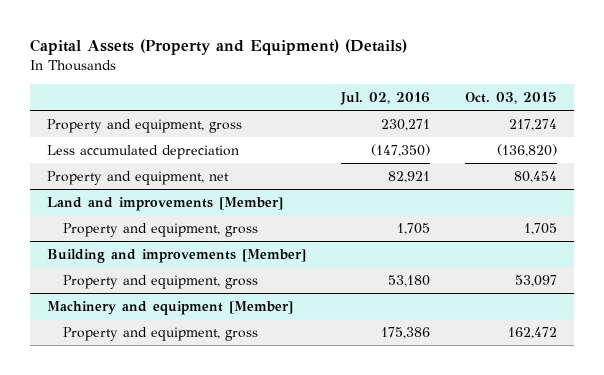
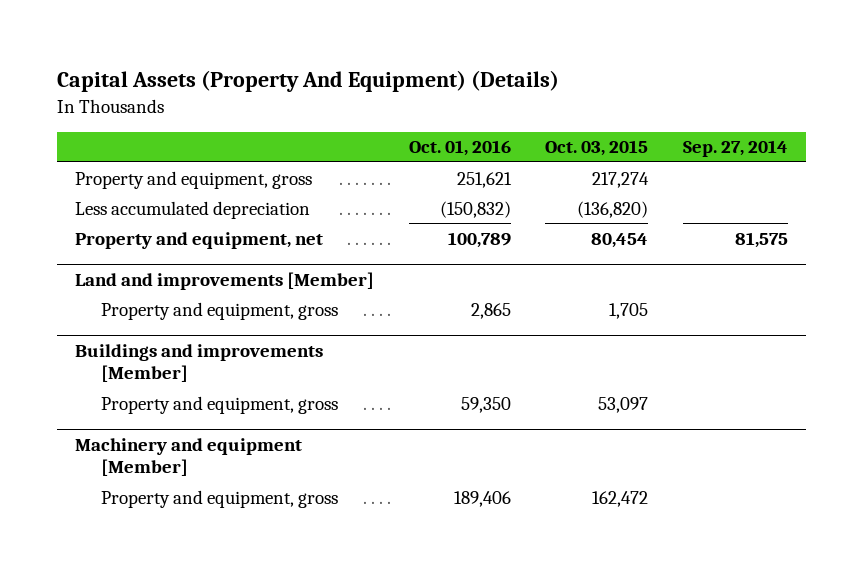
- Capital Assets (Property and Equipment) (Details)
+ Capital Assets (Property And Equipment) (Details)
- | Jul. 02, 2016 | Oct. 03, 2015
+ | Oct. 01, 2016 | Oct. 03, 2015 | Sep. 27, 2014
- Building and improvements [Member]
+ Buildings and improvements [Member]

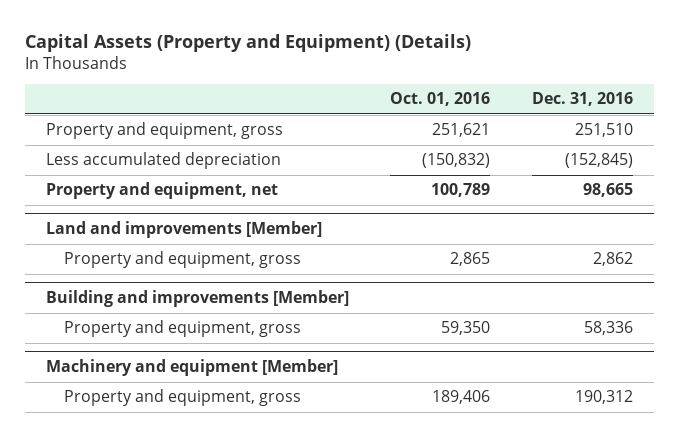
- Capital Assets (Property And Equipment) (Details)
+ Capital Assets (Property and Equipment) (Details)
- | Oct. 01, 2016 | Oct. 03, 2015 | Sep. 27, 2014
+ | Oct. 01, 2016 | Dec. 31, 2016
- Buildings and improvements [Member]
+ Building and improvements [Member]

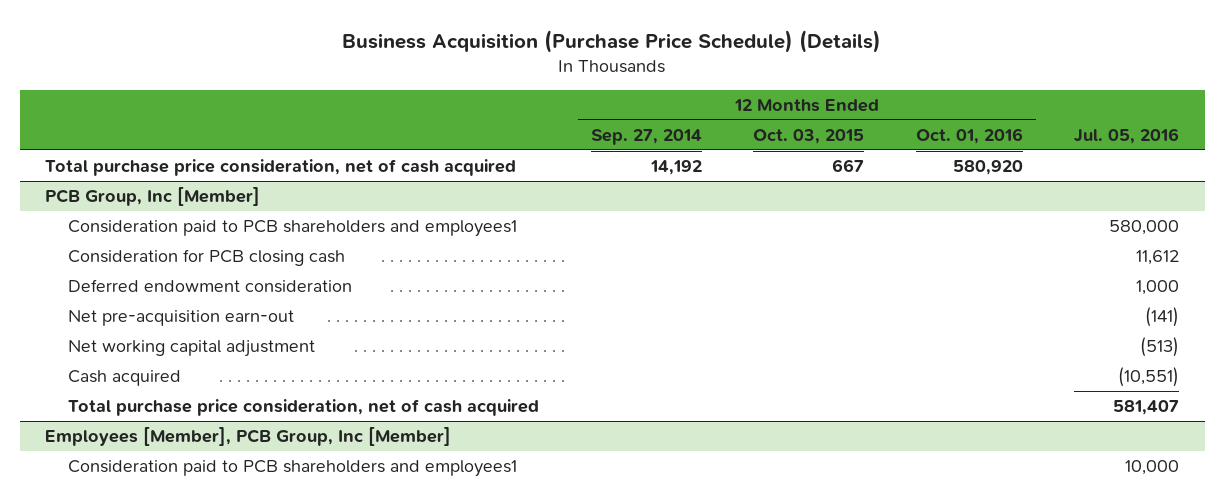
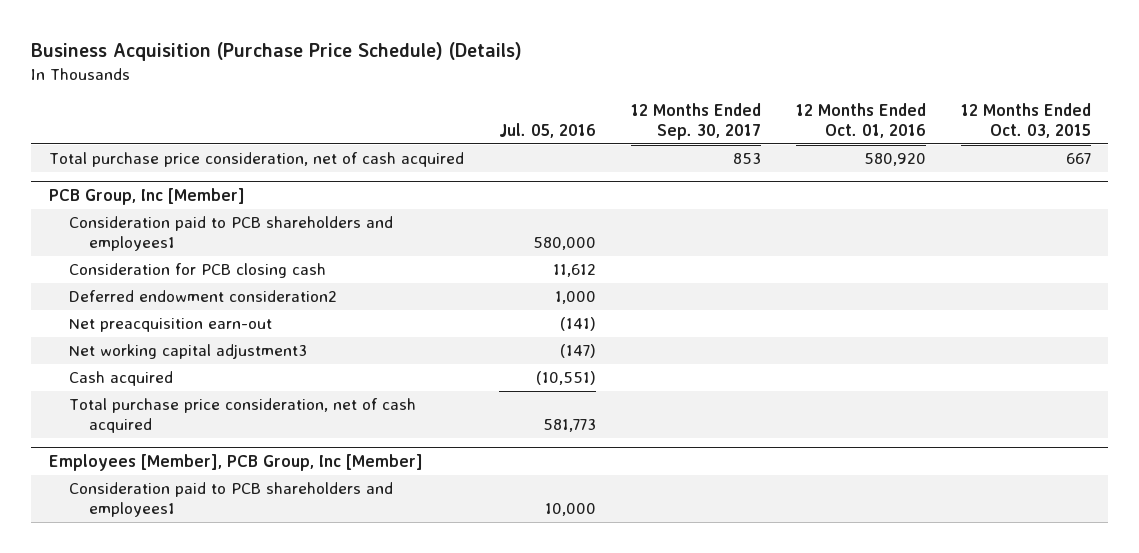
- | 12 Months Ended Sep. 27, 2014 | 12 Months Ended Oct. 03, 2015 | 12 Months Ended Oct. 01, 2016 | Jul. 05, 2016
+ | Jul. 05, 2016 | 12 Months Ended Sep. 30, 2017 | 12 Months Ended Oct. 01, 2016 | 12 Months Ended Oct. 03, 2015
@ PCB Group, Inc [Member]
- Deferred endowment consideration | | | | 1,000
- Net pre-acquisition earn-out | | | | (141)
- Net working capital adjustment | | | | (513)
+ Deferred endowment consideration2 | 1,000 | | |
+ Net preacquisition earn-out | (141) | | |
+ Net working capital adjustment3 | (147) | | |
- Total purchase price consideration, net of cash acquired | | | | 581,407
+ Total purchase price consideration, net of cash acquired | 581,773 | | |

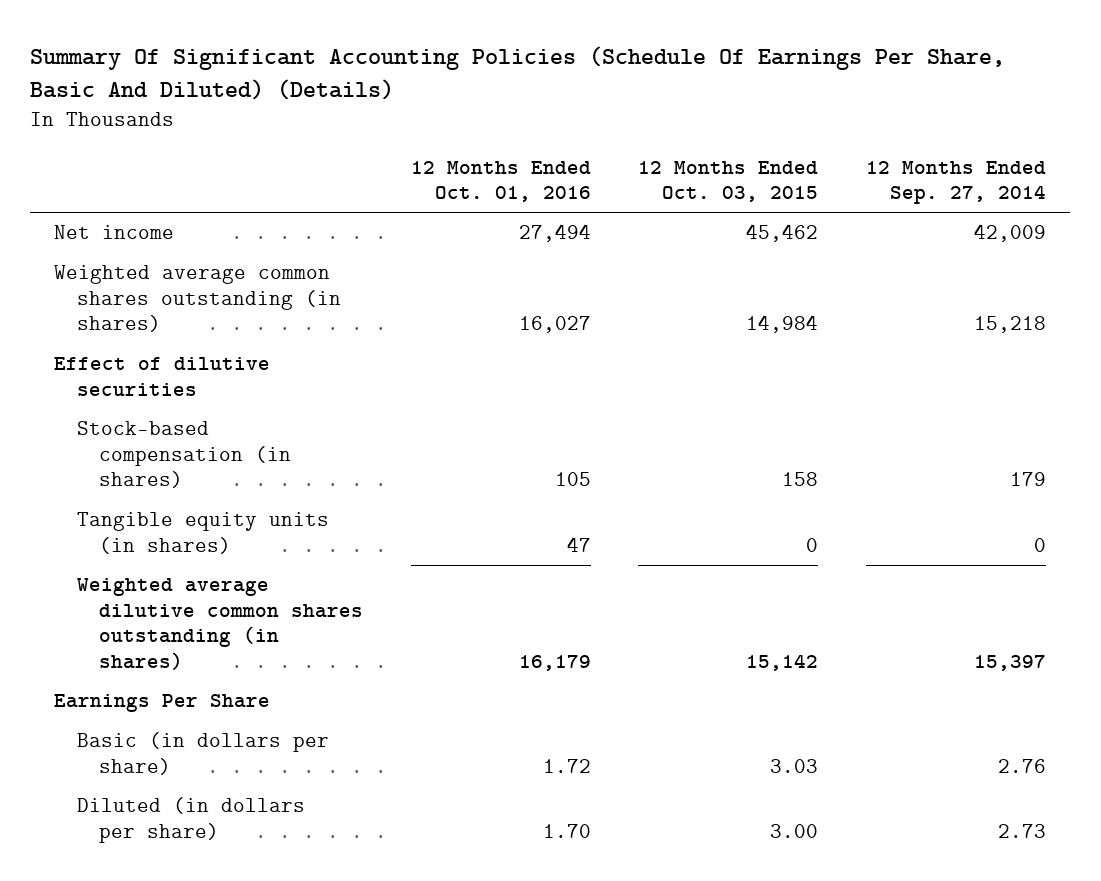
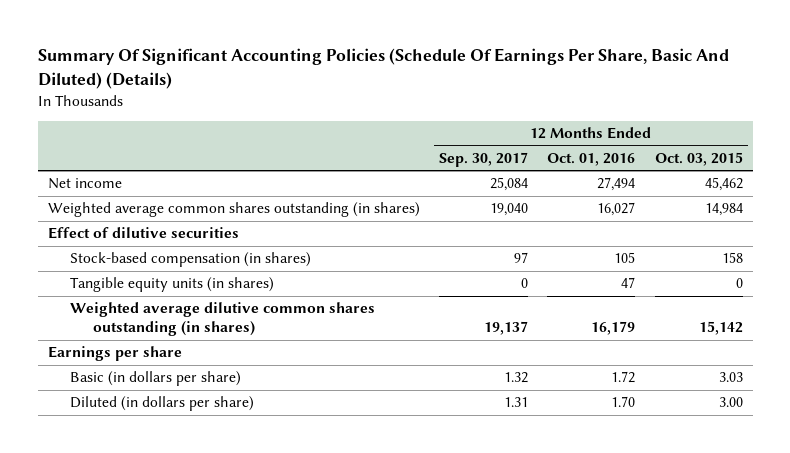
- | 12 Months Ended Oct. 01, 2016 | 12 Months Ended Oct. 03, 2015 | 12 Months Ended Sep. 27, 2014
+ | 12 Months Ended Sep. 30, 2017 | 12 Months Ended Oct. 01, 2016 | 12 Months Ended Oct. 03, 2015
- Earnings Per Share
+ Earnings per share

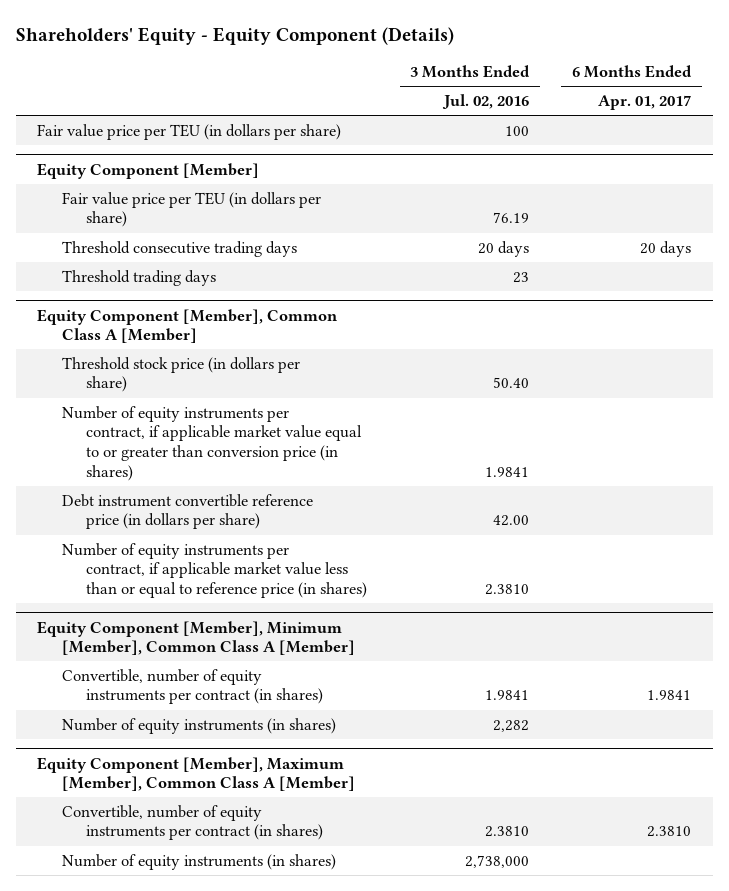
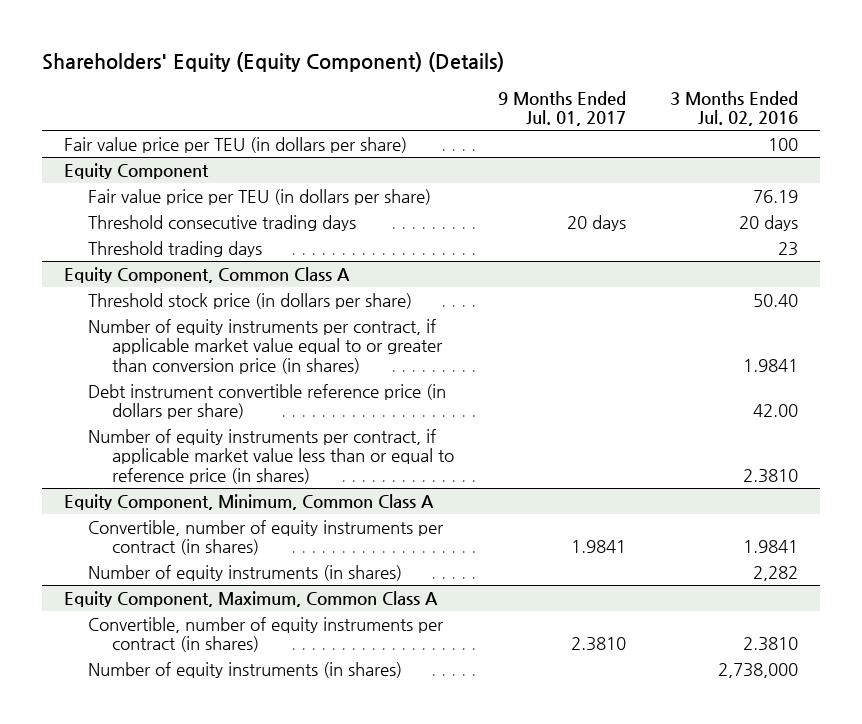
- Shareholders' Equity - Equity Component (Details)
+ Shareholders' Equity (Equity Component) (Details)
- | 3 Months Ended Jul. 02, 2016 | 6 Months Ended Apr. 01, 2017
+ | 9 Months Ended Jul. 01, 2017 | 3 Months Ended Jul. 02, 2016
- Equity Component [Member]
+ Equity Component
- Equity Component [Member], Common Class A [Member]
+ Equity Component, Common Class A
- Equity Component [Member], Minimum [Member], Common Class A [Member]
+ Equity Component, Minimum, Common Class A
- Equity Component [Member], Maximum [Member], Common Class A [Member]
+ Equity Component, Maximum, Common Class A

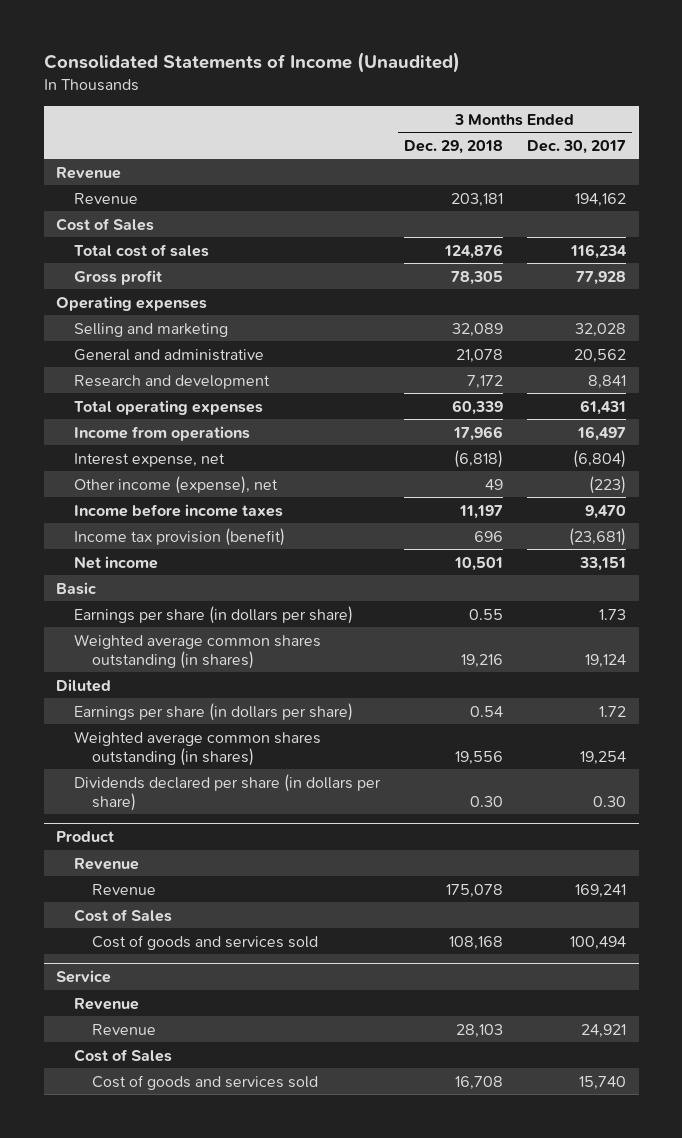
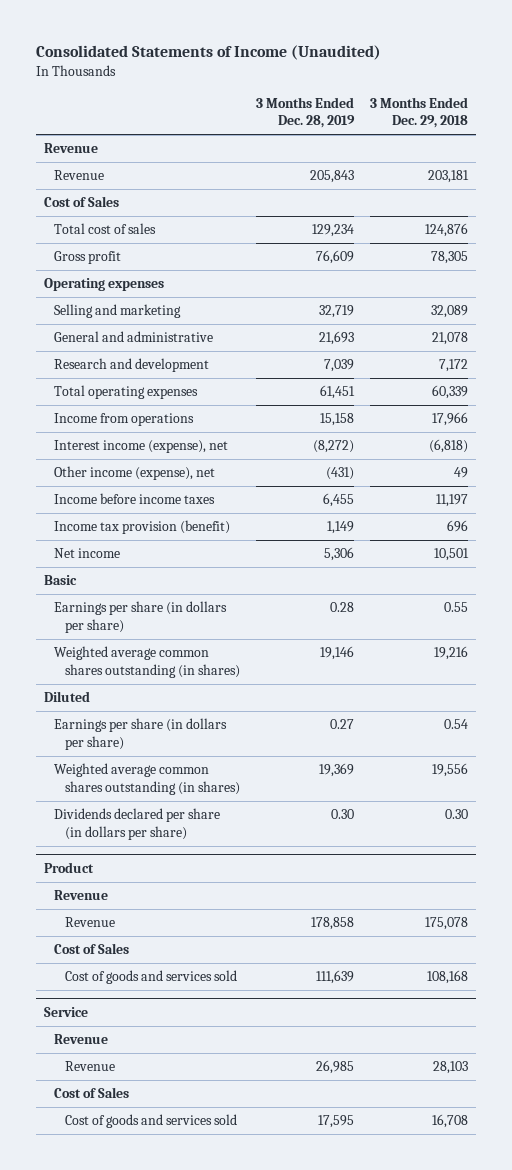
- | 3 Months Ended Dec. 29, 2018 | 3 Months Ended Dec. 30, 2017
+ | 3 Months Ended Dec. 28, 2019 | 3 Months Ended Dec. 29, 2018
- Interest expense, net | (6,818) | (6,804)
+ Interest income (expense), net | (8,272) | (6,818)

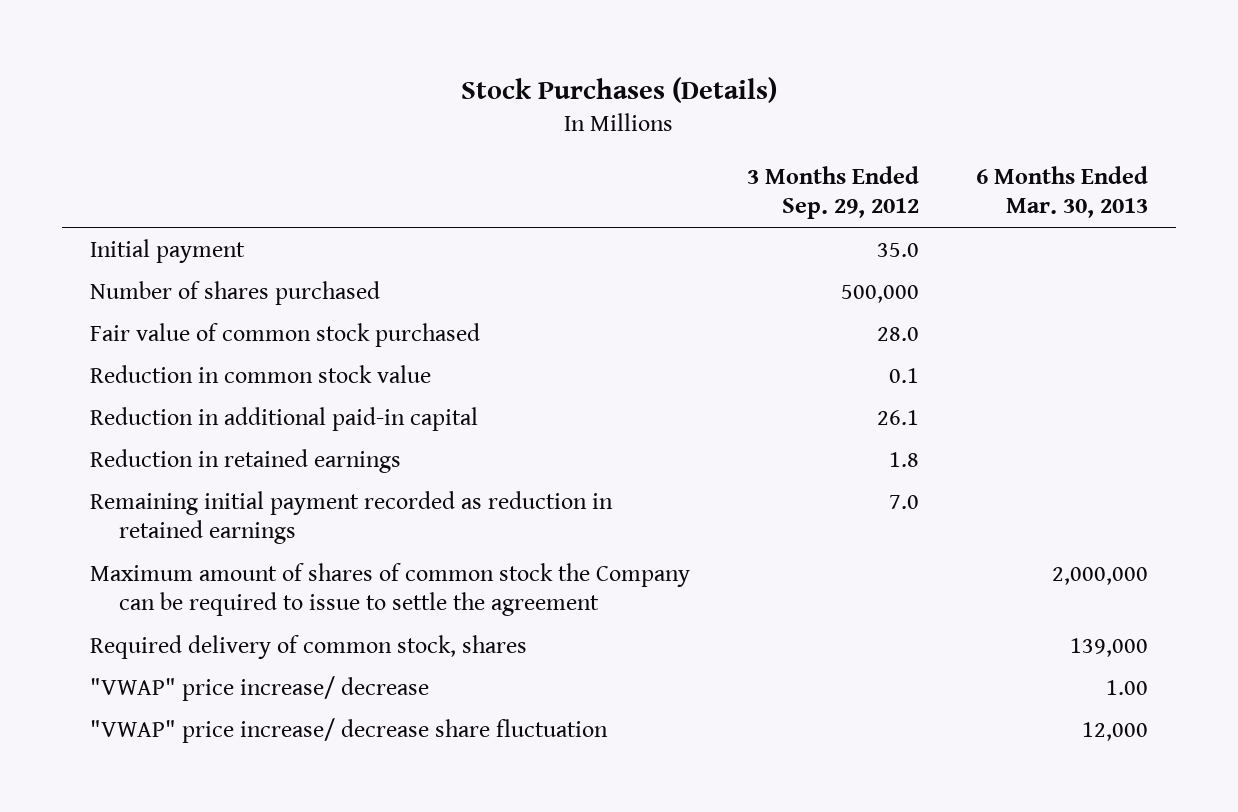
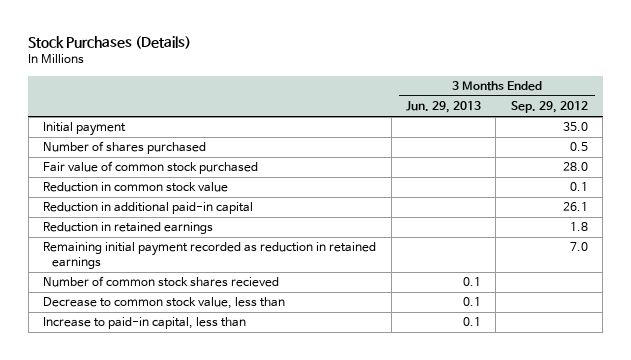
- | 3 Months Ended Sep. 29, 2012 | 6 Months Ended Mar. 30, 2013
+ | 3 Months Ended Jun. 29, 2013 | 3 Months Ended Sep. 29, 2012
- Number of shares purchased | 500,000 |
+ Number of shares purchased | | 0.5
- Maximum amount of shares of common stock the Company can be required to issue to settle the agreement | | 2,000,000
- Required delivery of common stock, shares | | 139,000
- "VWAP" price increase/ decrease | | 1.00
- "VWAP" price increase/ decrease share fluctuation | | 12,000
+ Number of common stock shares recieved | 0.1 |
+ Decrease to common stock value, less than | 0.1 |
+ Increase to paid-in capital, less than | 0.1 |

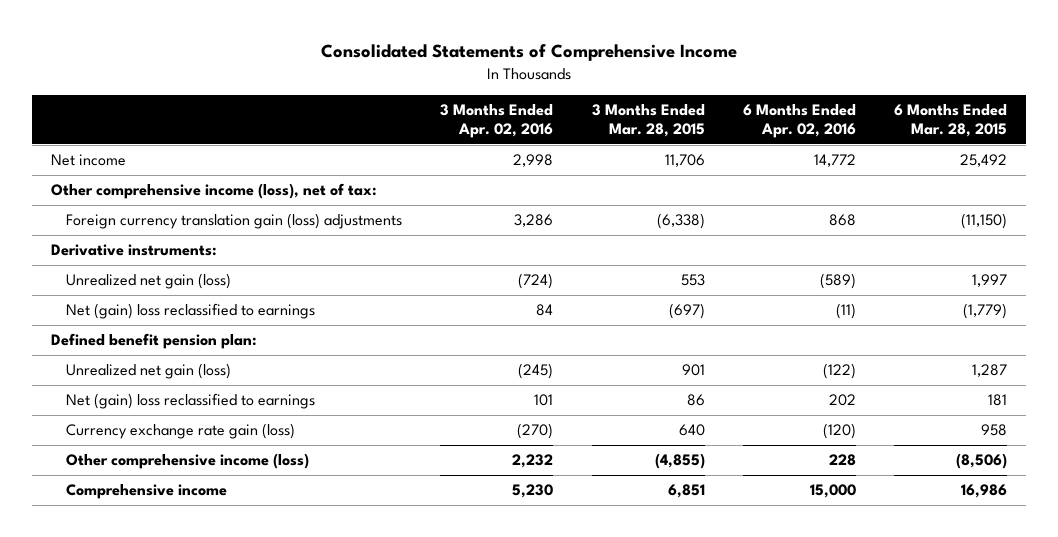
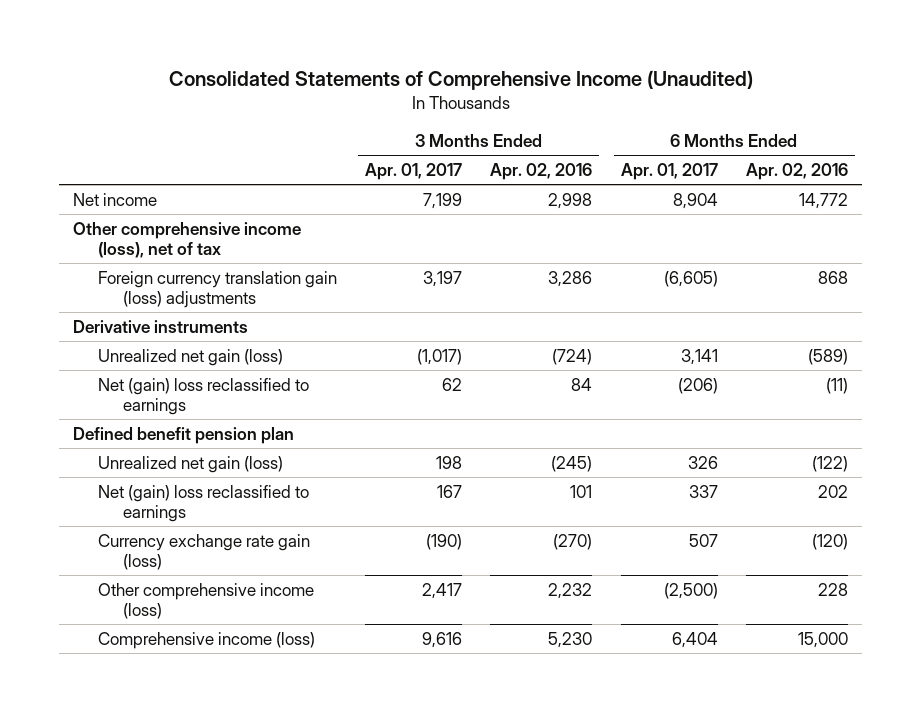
- Consolidated Statements of Comprehensive Income
+ Consolidated Statements of Comprehensive Income (Unaudited)
- | 3 Months Ended Apr. 02, 2016 | 3 Months Ended Mar. 28, 2015 | 6 Months Ended Apr. 02, 2016 | 6 Months Ended Mar. 28, 2015
+ | 3 Months Ended Apr. 01, 2017 | 3 Months Ended Apr. 02, 2016 | 6 Months Ended Apr. 01, 2017 | 6 Months Ended Apr. 02, 2016
- Other comprehensive income (loss), net of tax:
+ Other comprehensive income (loss), net of tax
- Derivative instruments:
+ Derivative instruments
- Defined benefit pension plan:
+ Defined benefit pension plan
- Comprehensive income | 5,230 | 6,851 | 15,000 | 16,986
+ Comprehensive income (loss) | 9,616 | 5,230 | 6,404 | 15,000

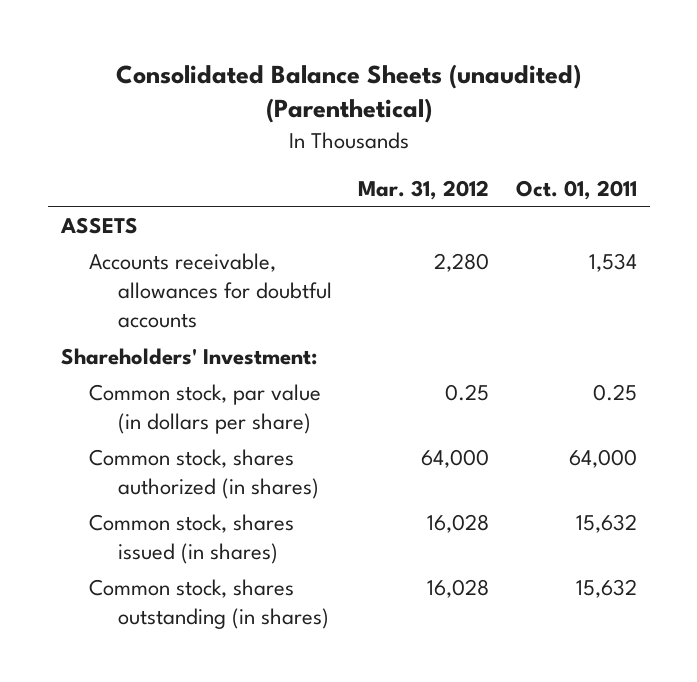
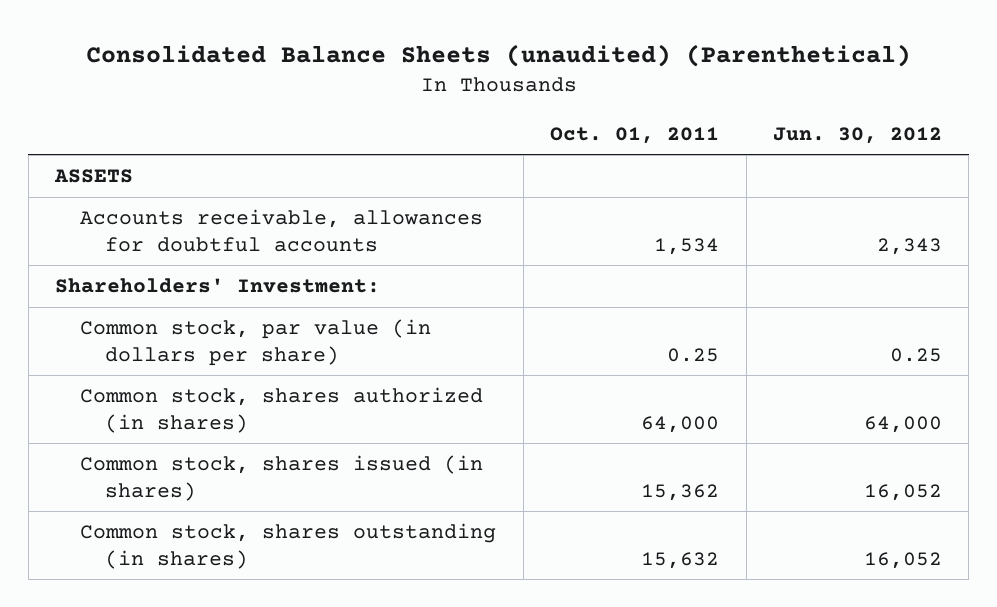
- | Mar. 31, 2012 | Oct. 01, 2011
+ | Oct. 01, 2011 | Jun. 30, 2012
- Common stock, shares issued (in shares) | 16,028 | 15,632
+ Common stock, shares issued (in shares) | 15,362 | 16,052

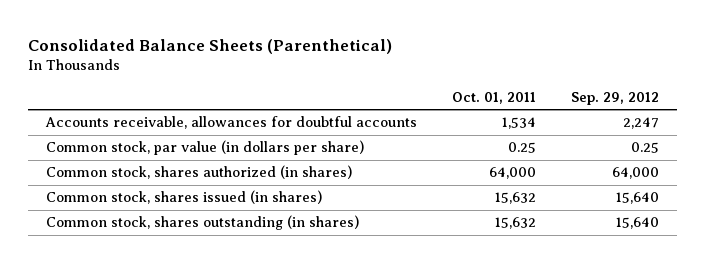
- Consolidated Balance Sheets (unaudited) (Parenthetical)
+ Consolidated Balance Sheets (Parenthetical)
- | Oct. 01, 2011 | Jun. 30, 2012
+ | Oct. 01, 2011 | Sep. 29, 2012
- ASSETS
- Shareholders' Investment:
- Common stock, shares issued (in shares) | 15,362 | 16,052
+ Common stock, shares issued (in shares) | 15,632 | 15,640

